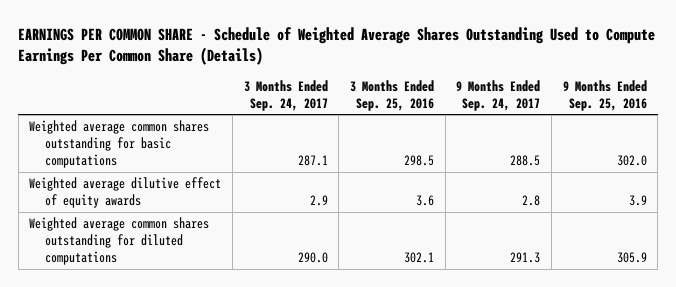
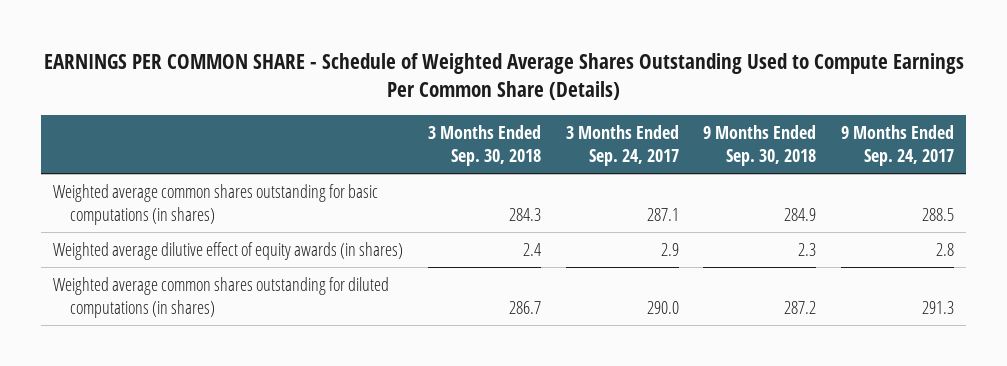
- | 3 Months Ended Sep. 24, 2017 | 3 Months Ended Sep. 25, 2016 | 9 Months Ended Sep. 24, 2017 | 9 Months Ended Sep. 25, 2016
+ | 3 Months Ended Sep. 30, 2018 | 3 Months Ended Sep. 24, 2017 | 9 Months Ended Sep. 30, 2018 | 9 Months Ended Sep. 24, 2017
- Weighted average common shares outstanding for basic computations | 287.1 | 298.5 | 288.5 | 302.0
- Weighted average dilutive effect of equity awards | 2.9 | 3.6 | 2.8 | 3.9
- Weighted average common shares outstanding for diluted computations | 290.0 | 302.1 | 291.3 | 305.9
+ Weighted average common shares outstanding for basic computations (in shares) | 284.3 | 287.1 | 284.9 | 288.5
+ Weighted average dilutive effect of equity awards (in shares) | 2.4 | 2.9 | 2.3 | 2.8
+ Weighted average common shares outstanding for diluted computations (in shares) | 286.7 | 290.0 | 287.2 | 291.3

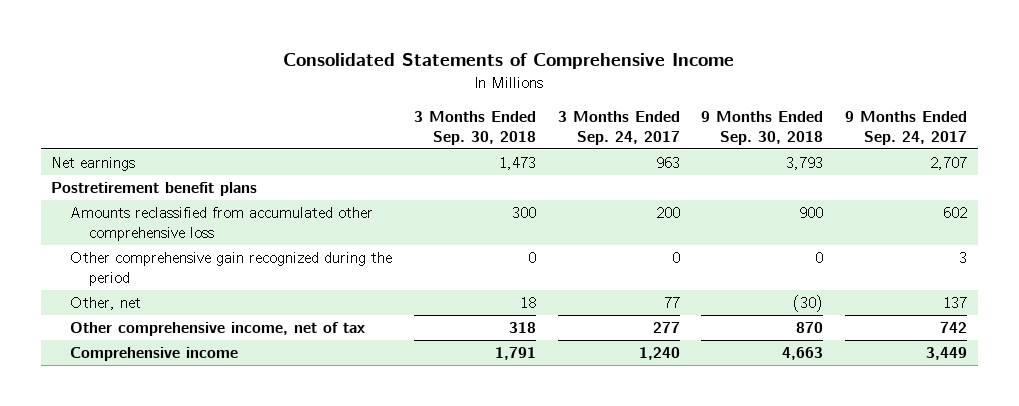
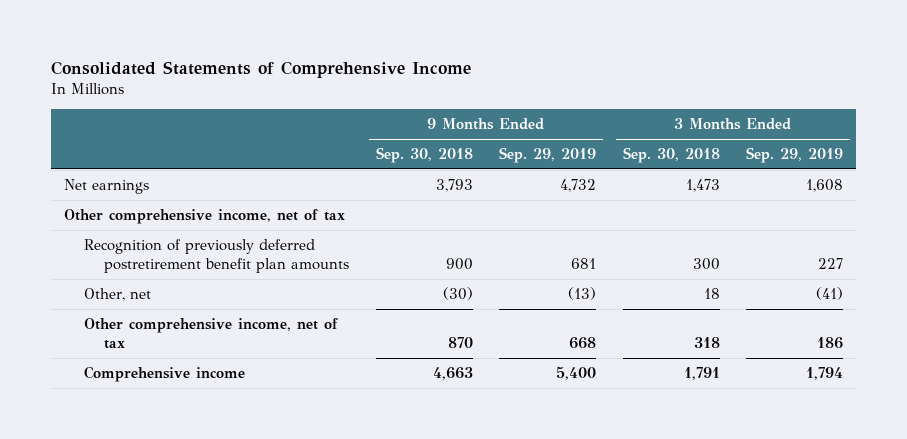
- | 3 Months Ended Sep. 30, 2018 | 3 Months Ended Sep. 24, 2017 | 9 Months Ended Sep. 30, 2018 | 9 Months Ended Sep. 24, 2017
+ | 9 Months Ended Sep. 30, 2018 | 9 Months Ended Sep. 29, 2019 | 3 Months Ended Sep. 30, 2018 | 3 Months Ended Sep. 29, 2019
- Postretirement benefit plans
- Amounts reclassified from accumulated other comprehensive loss | 300 | 200 | 900 | 602
- Other comprehensive gain recognized during the period | 0 | 0 | 0 | 3
+ Other comprehensive income, net of tax
+ Recognition of previously deferred postretirement benefit plan amounts | 900 | 681 | 300 | 227

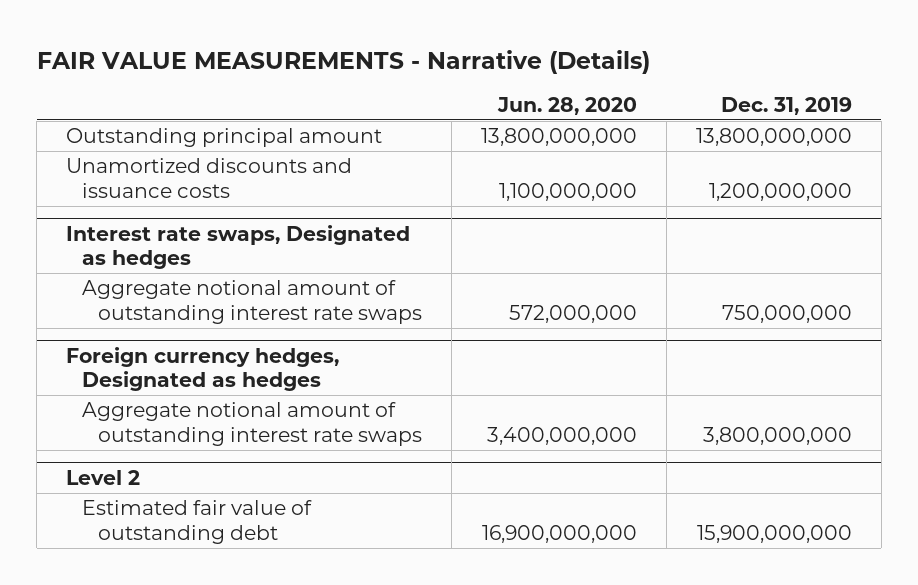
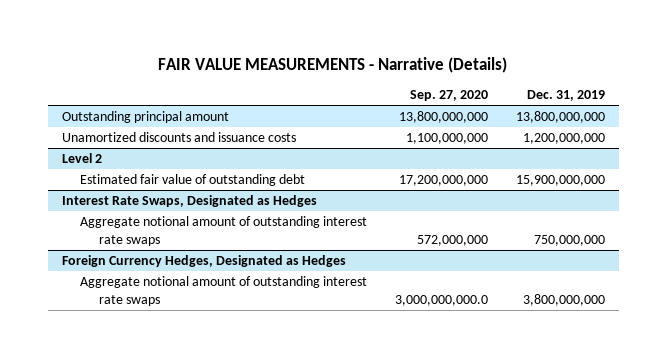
- | Jun. 28, 2020 | Dec. 31, 2019
+ | Sep. 27, 2020 | Dec. 31, 2019
- Interest rate swaps, Designated as hedges
- Aggregate notional amount of outstanding interest rate swaps | 572,000,000 | 750,000,000
- Foreign currency hedges, Designated as hedges
- Aggregate notional amount of outstanding interest rate swaps | 3,400,000,000 | 3,800,000,000
+ Interest Rate Swaps, Designated as Hedges
+ Aggregate notional amount of outstanding interest rate swaps | 572,000,000 | 750,000,000
+ Foreign Currency Hedges, Designated as Hedges
+ Aggregate notional amount of outstanding interest rate swaps | 3,000,000,000.0 | 3,800,000,000

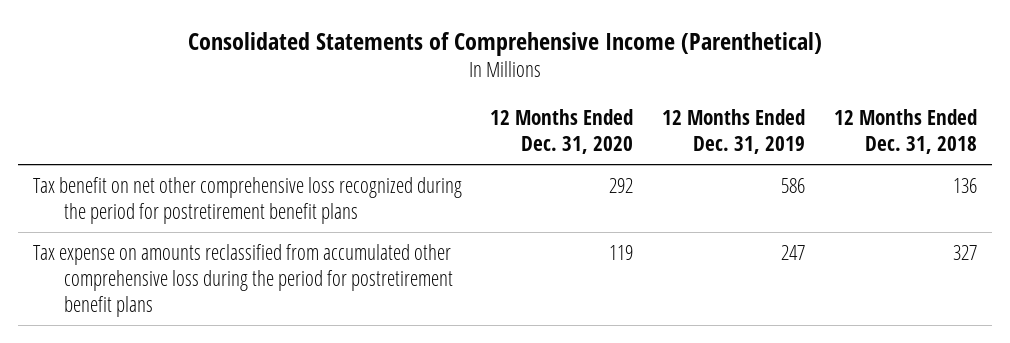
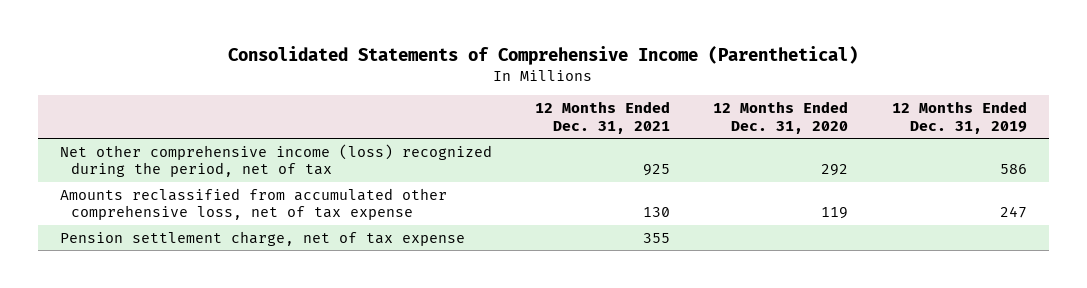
- | 12 Months Ended Dec. 31, 2020 | 12 Months Ended Dec. 31, 2019 | 12 Months Ended Dec. 31, 2018
+ | 12 Months Ended Dec. 31, 2021 | 12 Months Ended Dec. 31, 2020 | 12 Months Ended Dec. 31, 2019
- Tax benefit on net other comprehensive loss recognized during the period for postretirement benefit plans | 292 | 586 | 136
- Tax expense on amounts reclassified from accumulated other comprehensive loss during the period for postretirement benefit plans | 119 | 247 | 327
+ Net other comprehensive income (loss) recognized during the period, net of tax | 925 | 292 | 586
+ Amounts reclassified from accumulated other comprehensive loss, net of tax expense | 130 | 119 | 247
+ Pension settlement charge, net of tax expense | 355 | |

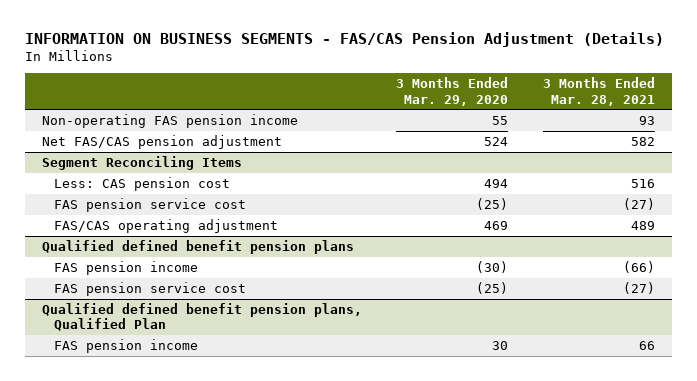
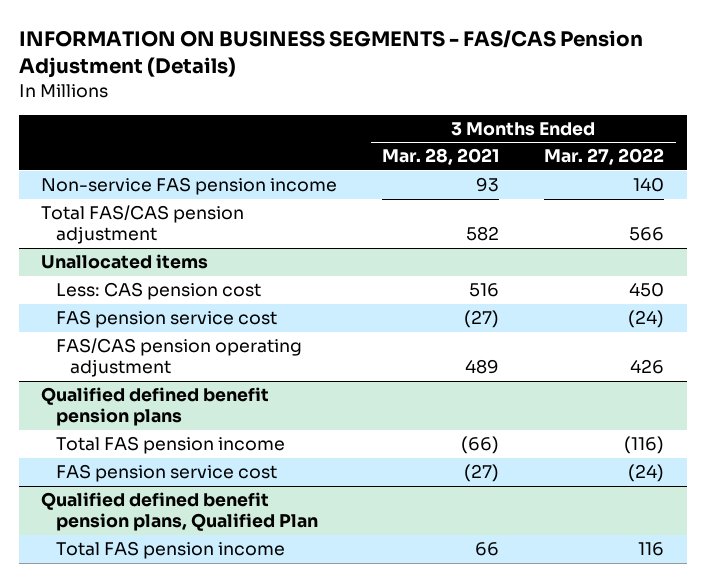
- | 3 Months Ended Mar. 29, 2020 | 3 Months Ended Mar. 28, 2021
+ | 3 Months Ended Mar. 28, 2021 | 3 Months Ended Mar. 27, 2022
- Non-operating FAS pension income | 55 | 93
- Net FAS/CAS pension adjustment | 524 | 582
- Segment Reconciling Items
+ Non-service FAS pension income | 93 | 140
+ Total FAS/CAS pension adjustment | 582 | 566
+ Unallocated items
- FAS/CAS operating adjustment | 469 | 489
+ FAS/CAS pension operating adjustment | 489 | 426
@ Qualified defined benefit pension plans
- FAS pension income | (30) | (66)
+ Total FAS pension income | (66) | (116)
@ Qualified defined benefit pension plans, Qualified Plan
- FAS pension income | 30 | 66
+ Total FAS pension income | 66 | 116

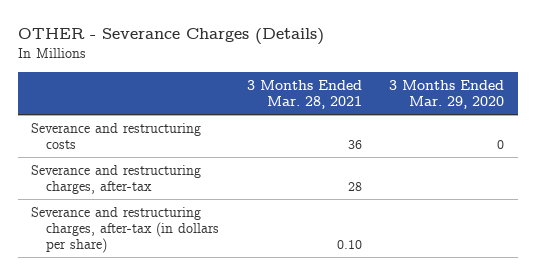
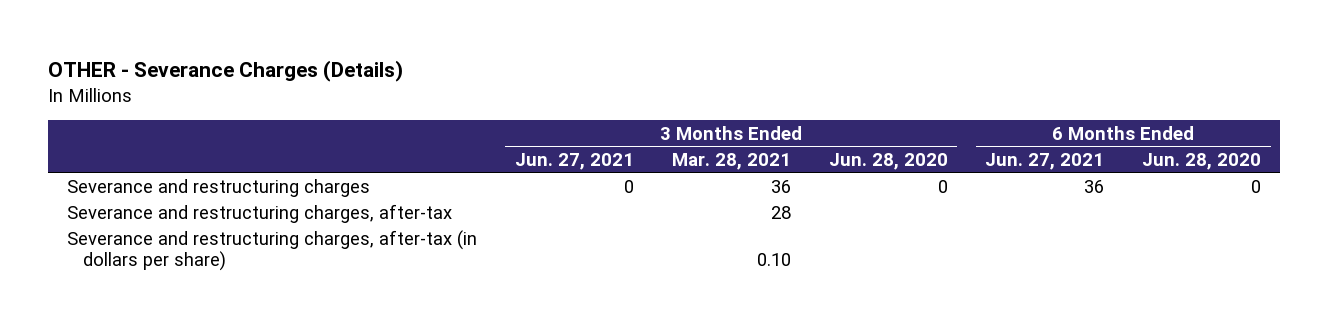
- | 3 Months Ended Mar. 28, 2021 | 3 Months Ended Mar. 29, 2020
+ | 3 Months Ended Jun. 27, 2021 | 3 Months Ended Mar. 28, 2021 | 3 Months Ended Jun. 28, 2020 | 6 Months Ended Jun. 27, 2021 | 6 Months Ended Jun. 28, 2020
- Severance and restructuring costs | 36 | 0
+ Severance and restructuring charges | 0 | 36 | 0 | 36 | 0

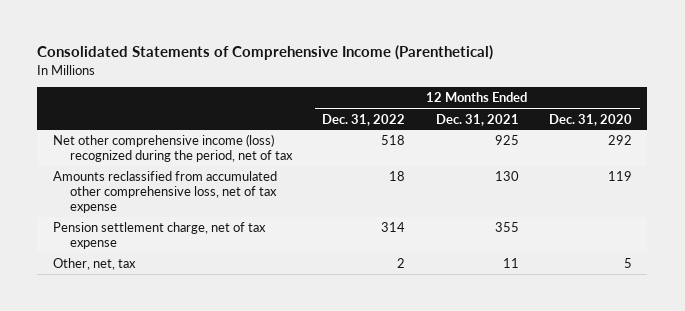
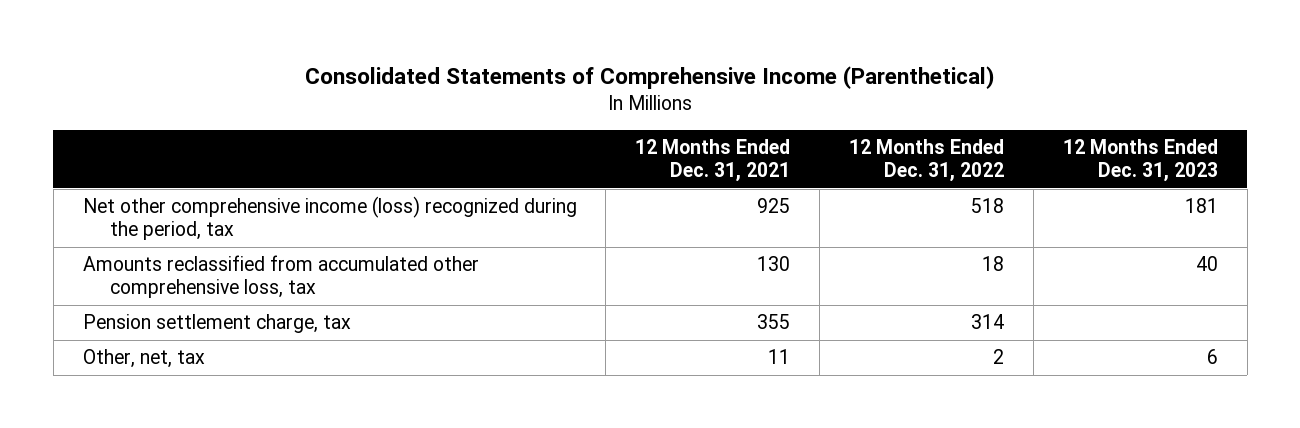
- | 12 Months Ended Dec. 31, 2022 | 12 Months Ended Dec. 31, 2021 | 12 Months Ended Dec. 31, 2020
+ | 12 Months Ended Dec. 31, 2021 | 12 Months Ended Dec. 31, 2022 | 12 Months Ended Dec. 31, 2023
- Net other comprehensive income (loss) recognized during the period, net of tax | 518 | 925 | 292
- Amounts reclassified from accumulated other comprehensive loss, net of tax expense | 18 | 130 | 119
- Pension settlement charge, net of tax expense | 314 | 355 |
+ Net other comprehensive income (loss) recognized during the period, tax | 925 | 518 | 181
+ Amounts reclassified from accumulated other comprehensive loss, tax | 130 | 18 | 40
+ Pension settlement charge, tax | 355 | 314 |

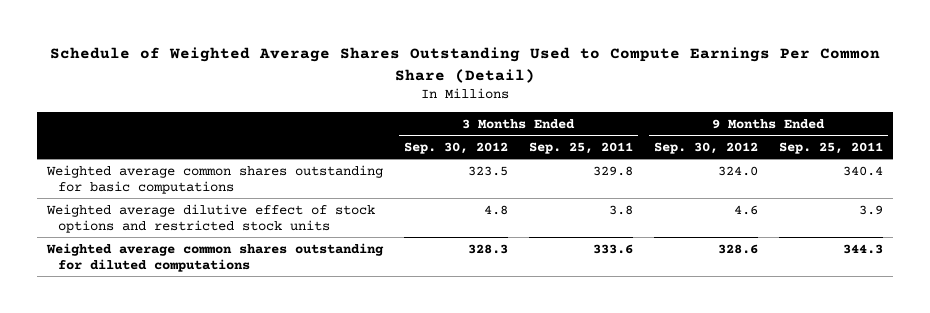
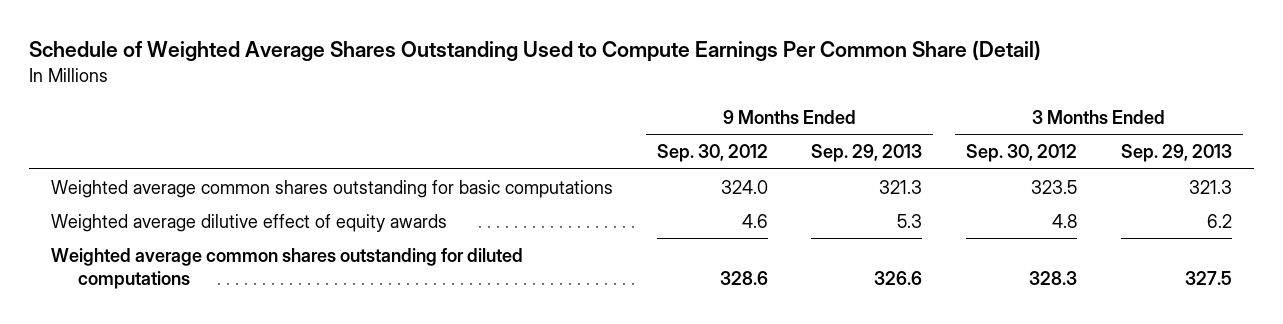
- | 3 Months Ended Sep. 30, 2012 | 3 Months Ended Sep. 25, 2011 | 9 Months Ended Sep. 30, 2012 | 9 Months Ended Sep. 25, 2011
+ | 9 Months Ended Sep. 30, 2012 | 9 Months Ended Sep. 29, 2013 | 3 Months Ended Sep. 30, 2012 | 3 Months Ended Sep. 29, 2013
- Weighted average dilutive effect of stock options and restricted stock units | 4.8 | 3.8 | 4.6 | 3.9
+ Weighted average dilutive effect of equity awards | 4.6 | 5.3 | 4.8 | 6.2

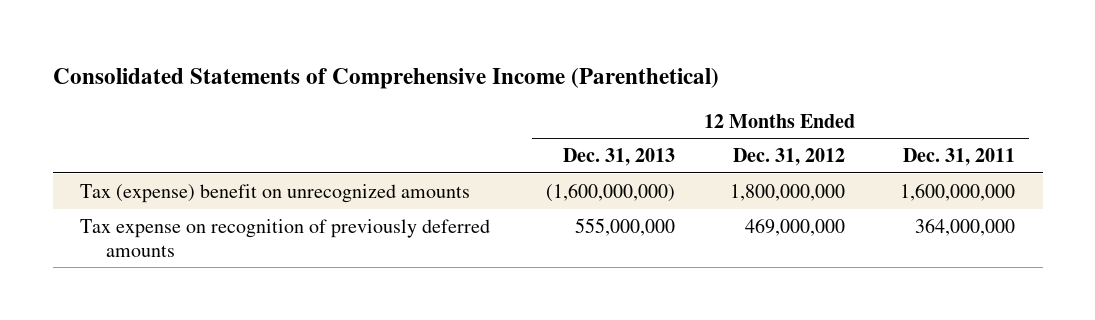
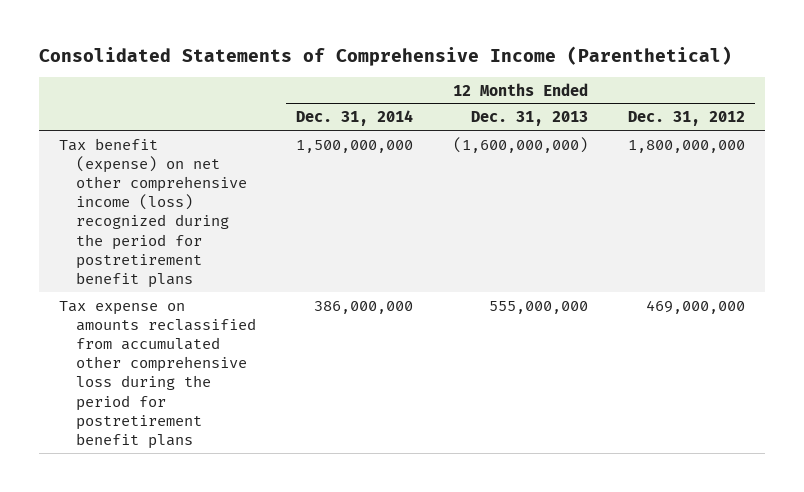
- | 12 Months Ended Dec. 31, 2013 | 12 Months Ended Dec. 31, 2012 | 12 Months Ended Dec. 31, 2011
+ | 12 Months Ended Dec. 31, 2014 | 12 Months Ended Dec. 31, 2013 | 12 Months Ended Dec. 31, 2012
- Tax (expense) benefit on unrecognized amounts | (1,600,000,000) | 1,800,000,000 | 1,600,000,000
- Tax expense on recognition of previously deferred amounts | 555,000,000 | 469,000,000 | 364,000,000
+ Tax benefit (expense) on net other comprehensive income (loss) recognized during the period for postretirement benefit plans | 1,500,000,000 | (1,600,000,000) | 1,800,000,000
+ Tax expense on amounts reclassified from accumulated other comprehensive loss during the period for postretirement benefit plans | 386,000,000 | 555,000,000 | 469,000,000

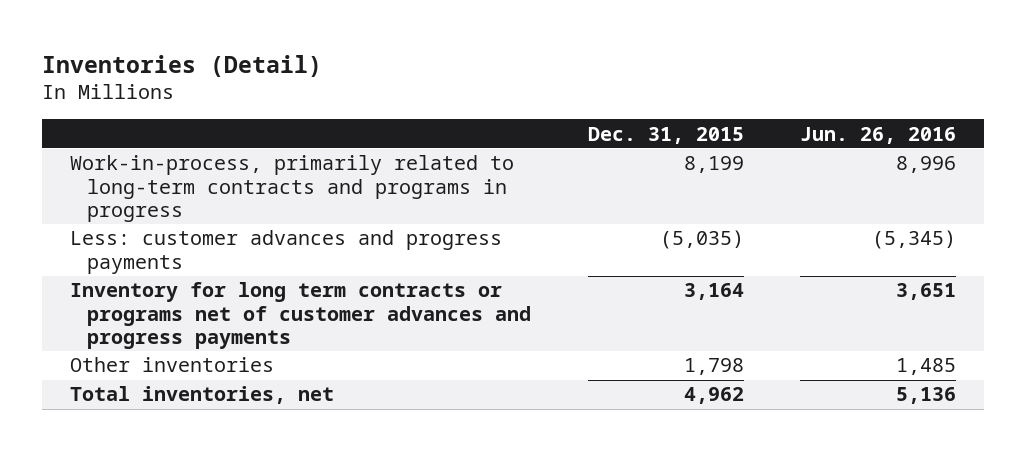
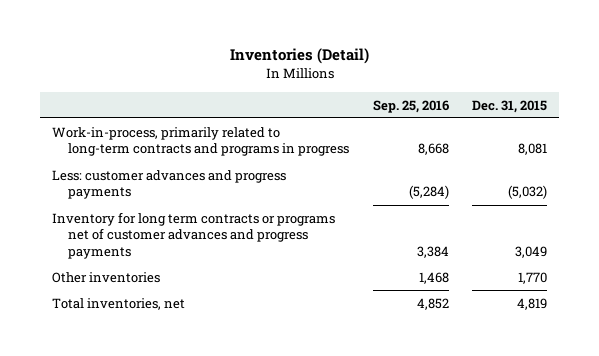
- | Dec. 31, 2015 | Jun. 26, 2016
+ | Sep. 25, 2016 | Dec. 31, 2015
- Work-in-process, primarily related to long-term contracts and programs in progress | 8,199 | 8,996
- Less: customer advances and progress payments | (5,035) | (5,345)
- Inventory for long term contracts or programs net of customer advances and progress payments | 3,164 | 3,651
- Other inventories | 1,798 | 1,485
- Total inventories, net | 4,962 | 5,136
+ Work-in-process, primarily related to long-term contracts and programs in progress | 8,668 | 8,081
+ Less: customer advances and progress payments | (5,284) | (5,032)
+ Inventory for long term contracts or programs net of customer advances and progress payments | 3,384 | 3,049
+ Other inventories | 1,468 | 1,770
+ Total inventories, net | 4,852 | 4,819

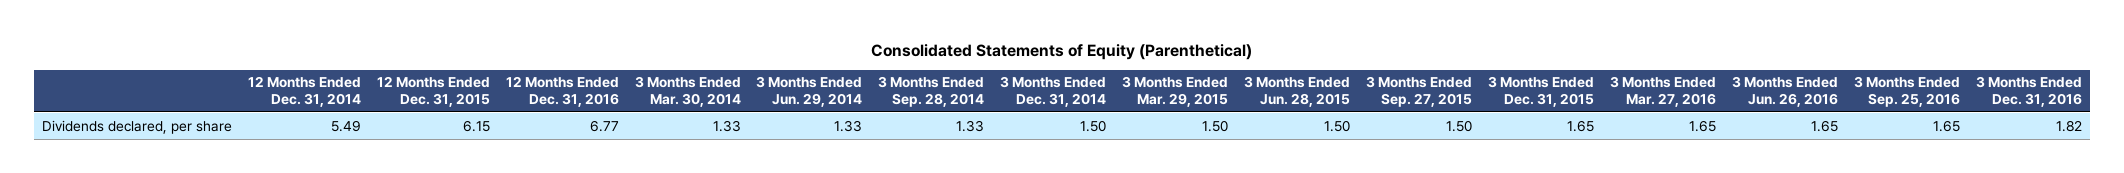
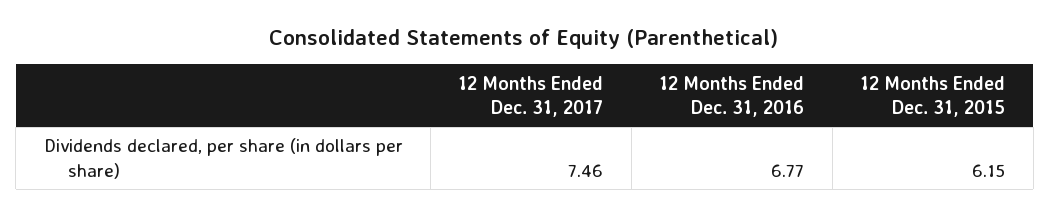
- | 12 Months Ended Dec. 31, 2014 | 12 Months Ended Dec. 31, 2015 | 12 Months Ended Dec. 31, 2016 | 3 Months Ended Mar. 30, 2014 | 3 Months Ended Jun. 29, 2014 | 3 Months Ended Sep. 28, 2014 | 3 Months Ended Dec. 31, 2014 | 3 Months Ended Mar. 29, 2015 | 3 Months Ended Jun. 28, 2015 | 3 Months Ended Sep. 27, 2015 | 3 Months Ended Dec. 31, 2015 | 3 Months Ended Mar. 27, 2016 | 3 Months Ended Jun. 26, 2016 | 3 Months Ended Sep. 25, 2016 | 3 Months Ended Dec. 31, 2016
+ | 12 Months Ended Dec. 31, 2017 | 12 Months Ended Dec. 31, 2016 | 12 Months Ended Dec. 31, 2015
- Dividends declared, per share | 5.49 | 6.15 | 6.77 | 1.33 | 1.33 | 1.33 | 1.50 | 1.50 | 1.50 | 1.50 | 1.65 | 1.65 | 1.65 | 1.65 | 1.82
+ Dividends declared, per share (in dollars per share) | 7.46 | 6.77 | 6.15

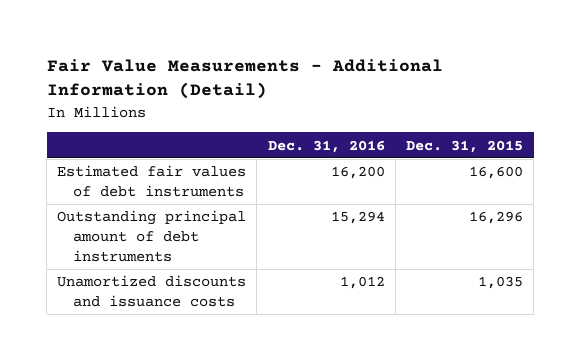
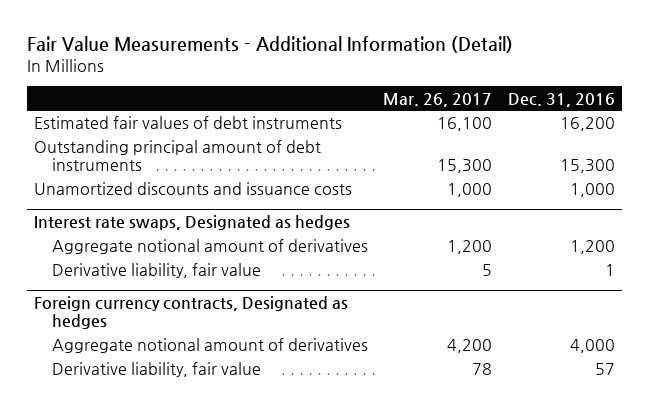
- | Dec. 31, 2016 | Dec. 31, 2015
+ | Mar. 26, 2017 | Dec. 31, 2016
- Outstanding principal amount of debt instruments | 15,294 | 16,296
- Unamortized discounts and issuance costs | 1,012 | 1,035
+ Outstanding principal amount of debt instruments | 15,300 | 15,300
+ Unamortized discounts and issuance costs | 1,000 | 1,000
+ Interest rate swaps, Designated as hedges
+ Aggregate notional amount of derivatives | 1,200 | 1,200
+ Derivative liability, fair value | 5 | 1
+ Foreign currency contracts, Designated as hedges
+ Aggregate notional amount of derivatives | 4,200 | 4,000
+ Derivative liability, fair value | 78 | 57

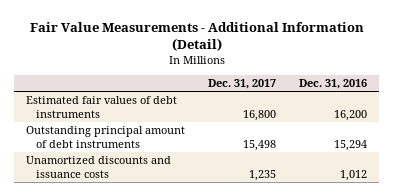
- | Mar. 26, 2017 | Dec. 31, 2016
+ | Dec. 31, 2017 | Dec. 31, 2016
- Outstanding principal amount of debt instruments | 15,300 | 15,300
- Unamortized discounts and issuance costs | 1,000 | 1,000
- Interest rate swaps, Designated as hedges
- Aggregate notional amount of derivatives | 1,200 | 1,200
- Derivative liability, fair value | 5 | 1
- Foreign currency contracts, Designated as hedges
- Aggregate notional amount of derivatives | 4,200 | 4,000
- Derivative liability, fair value | 78 | 57
+ Outstanding principal amount of debt instruments | 15,498 | 15,294
+ Unamortized discounts and issuance costs | 1,235 | 1,012

